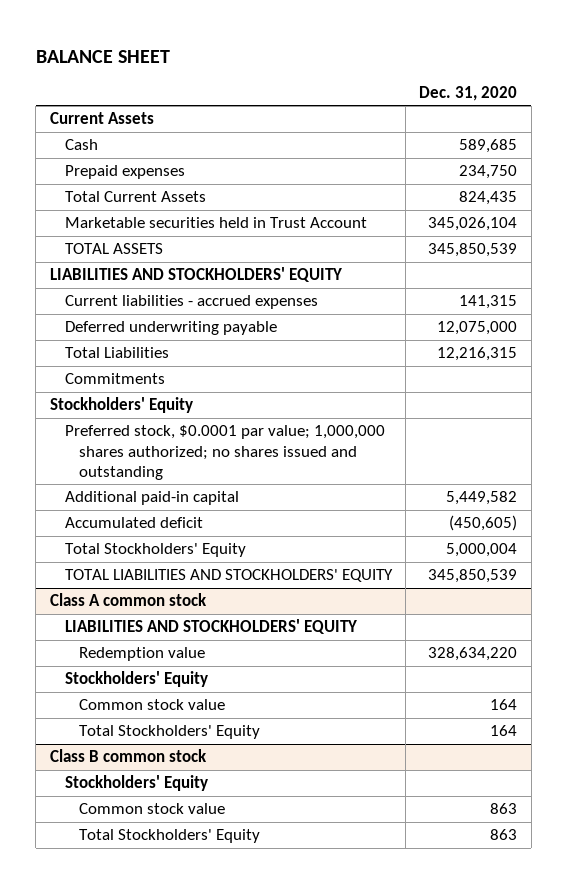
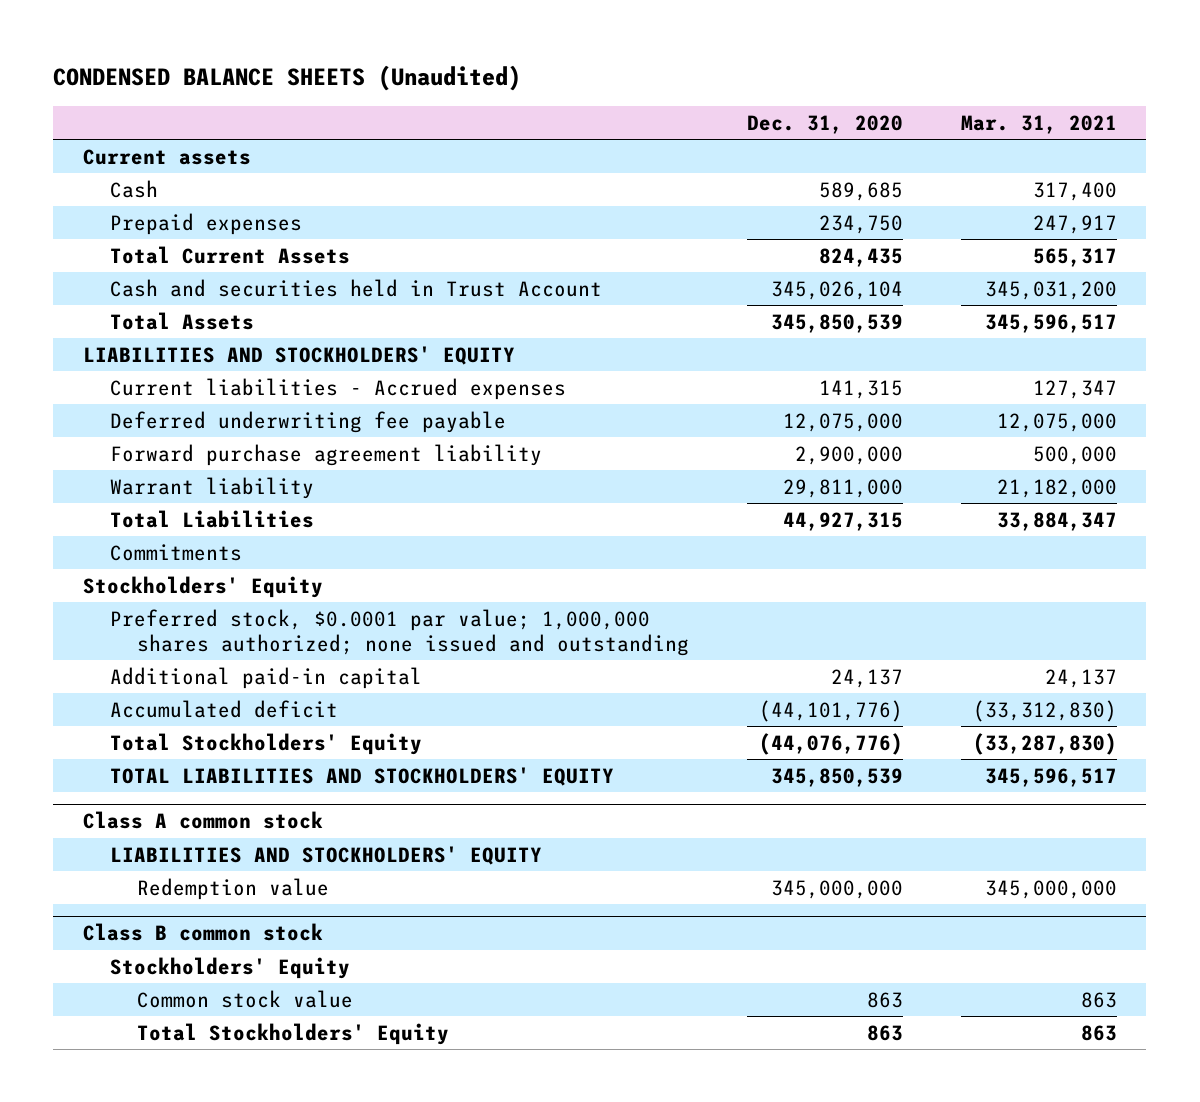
- BALANCE SHEET
+ CONDENSED BALANCE SHEETS (Unaudited)
- | Dec. 31, 2020
+ | Dec. 31, 2020 | Mar. 31, 2021
- Current Assets
+ Current assets
- Marketable securities held in Trust Account | 345,026,104
- TOTAL ASSETS | 345,850,539
+ Cash and securities held in Trust Account | 345,026,104 | 345,031,200
+ Total Assets | 345,850,539 | 345,596,517
- Current liabilities - accrued expenses | 141,315
- Deferred underwriting payable | 12,075,000
- Total Liabilities | 12,216,315
+ Current liabilities - Accrued expenses | 141,315 | 127,347
+ Deferred underwriting fee payable | 12,075,000 | 12,075,000
+ Forward purchase agreement liability | 2,900,000 | 500,000
+ Warrant liability | 29,811,000 | 21,182,000
+ Total Liabilities | 44,927,315 | 33,884,347
- Preferred stock, $0.0001 par value; 1,000,000 shares authorized; no shares issued and outstanding
- Additional paid-in capital | 5,449,582
- Accumulated deficit | (450,605)
- Total Stockholders' Equity | 5,000,004
+ Preferred stock, $0.0001 par value; 1,000,000 shares authorized; none issued and outstanding
+ Additional paid-in capital | 24,137 | 24,137
+ Accumulated deficit | (44,101,776) | (33,312,830)
+ Total Stockholders' Equity | (44,076,776) | (33,287,830)
@ Class A common stock
- Redemption value | 328,634,220
- Stockholders' Equity
- Common stock value | 164
- Total Stockholders' Equity | 164
+ Redemption value | 345,000,000 | 345,000,000

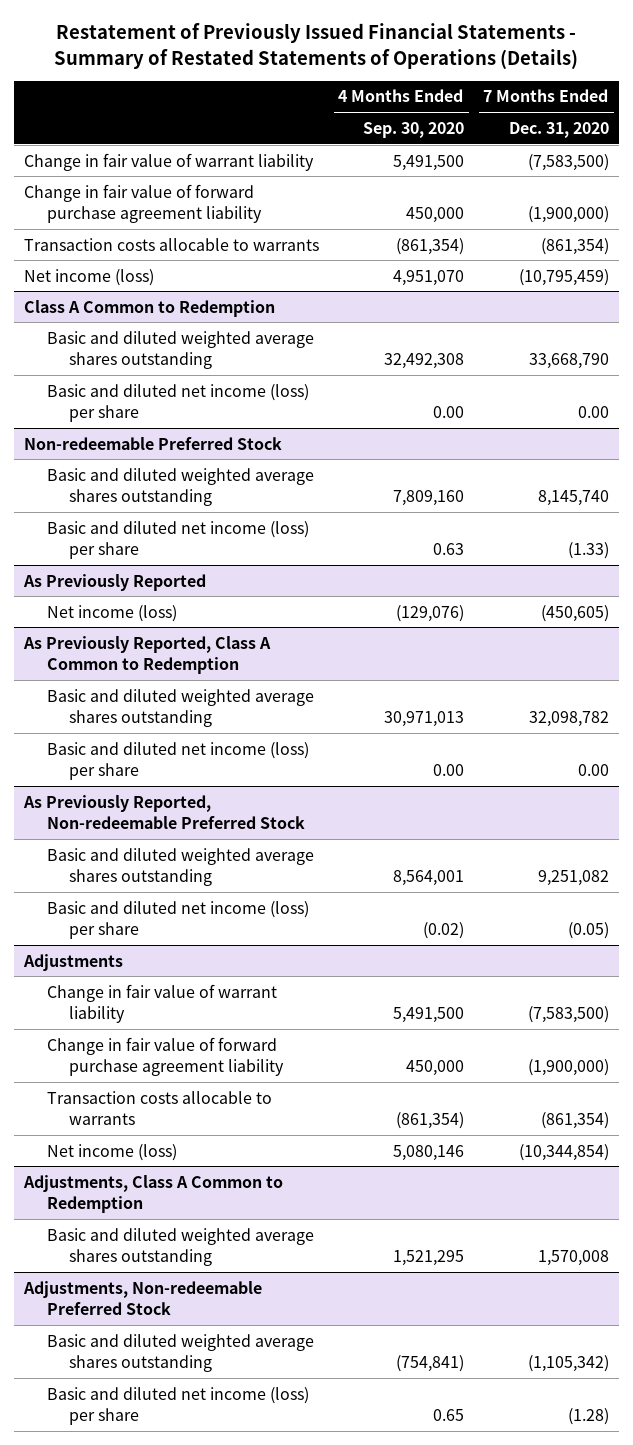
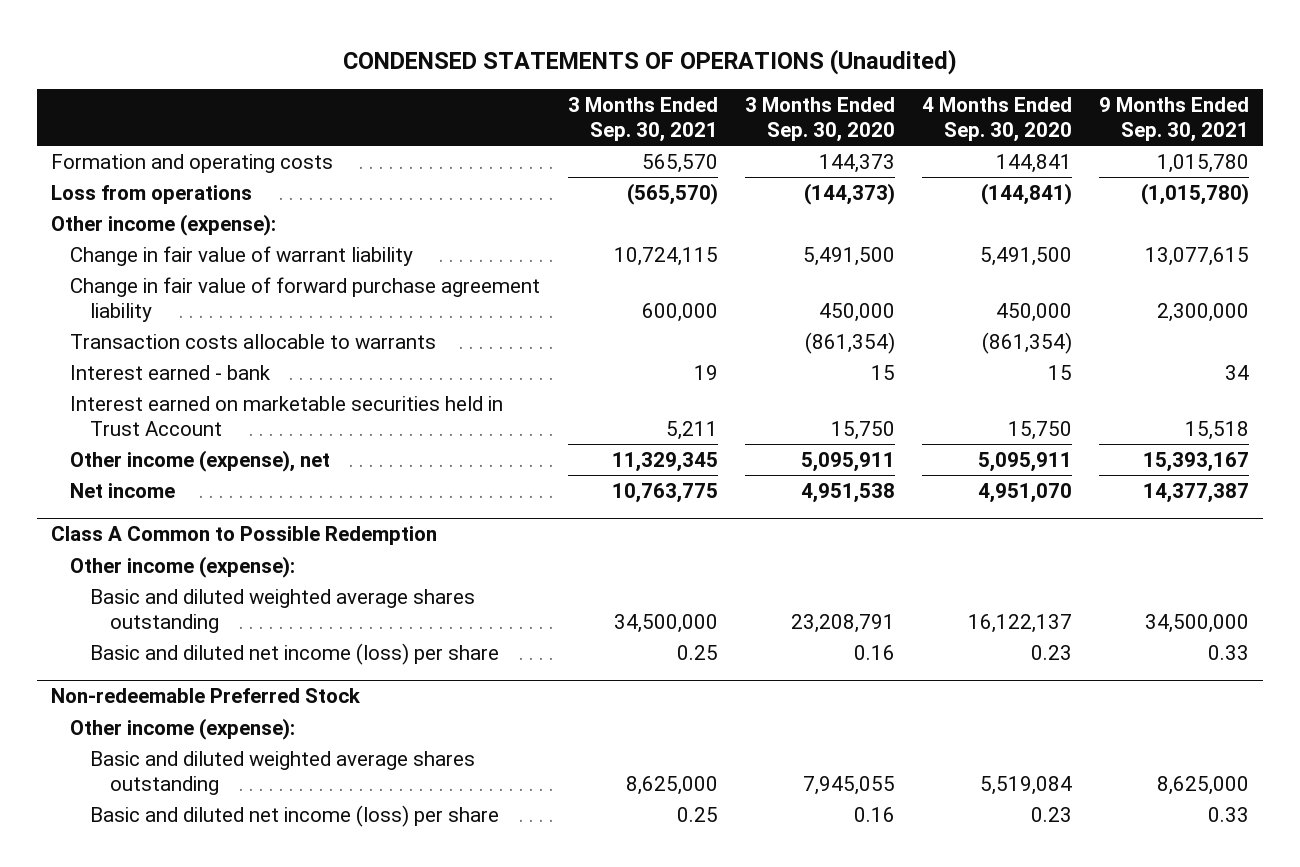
- Restatement of Previously Issued Financial Statements - Summary of Restated Statements of Operations (Details)
+ CONDENSED STATEMENTS OF OPERATIONS (Unaudited)
- | 4 Months Ended Sep. 30, 2020 | 7 Months Ended Dec. 31, 2020
+ | 3 Months Ended Sep. 30, 2021 | 3 Months Ended Sep. 30, 2020 | 4 Months Ended Sep. 30, 2020 | 9 Months Ended Sep. 30, 2021
+ Formation and operating costs | 565,570 | 144,373 | 144,841 | 1,015,780
+ Loss from operations | (565,570) | (144,373) | (144,841) | (1,015,780)
+ Other income (expense):
- Net income (loss) | 4,951,070 | (10,795,459)
- Class A Common to Redemption
- Basic and diluted weighted average shares outstanding | 32,492,308 | 33,668,790
- Basic and diluted net income (loss) per share | 0.00 | 0.00
+ Interest earned - bank | 19 | 15 | 15 | 34
+ Interest earned on marketable securities held in Trust Account | 5,211 | 15,750 | 15,750 | 15,518
+ Other income (expense), net | 11,329,345 | 5,095,911 | 5,095,911 | 15,393,167
+ Net income | 10,763,775 | 4,951,538 | 4,951,070 | 14,377,387
+ Class A Common to Possible Redemption
+ Other income (expense):
+ Basic and diluted weighted average shares outstanding | 34,500,000 | 23,208,791 | 16,122,137 | 34,500,000
+ Basic and diluted net income (loss) per share | 0.25 | 0.16 | 0.23 | 0.33
@ Non-redeemable Preferred Stock
- Basic and diluted weighted average shares outstanding | 7,809,160 | 8,145,740
- Basic and diluted net income (loss) per share | 0.63 | (1.33)
- As Previously Reported
- Net income (loss) | (129,076) | (450,605)
- As Previously Reported, Class A Common to Redemption
- Basic and diluted weighted average shares outstanding | 30,971,013 | 32,098,782
- Basic and diluted net income (loss) per share | 0.00 | 0.00
- As Previously Reported, Non-redeemable Preferred Stock
- Basic and diluted weighted average shares outstanding | 8,564,001 | 9,251,082
- Basic and diluted net income (loss) per share | (0.02) | (0.05)
- Adjustments
- Change in fair value of warrant liability | 5,491,500 | (7,583,500)
- Change in fair value of forward purchase agreement liability | 450,000 | (1,900,000)
- Transaction costs allocable to warrants | (861,354) | (861,354)
- Net income (loss) | 5,080,146 | (10,344,854)
- Adjustments, Class A Common to Redemption
- Basic and diluted weighted average shares outstanding | 1,521,295 | 1,570,008
- Adjustments, Non-redeemable Preferred Stock
- Basic and diluted weighted average shares outstanding | (754,841) | (1,105,342)
- Basic and diluted net income (loss) per share | 0.65 | (1.28)
@ Non-redeemable Preferred Stock
+ Other income (expense):
+ Basic and diluted weighted average shares outstanding | 8,625,000 | 7,945,055 | 5,519,084 | 8,625,000
+ Basic and diluted net income (loss) per share | 0.25 | 0.16 | 0.23 | 0.33

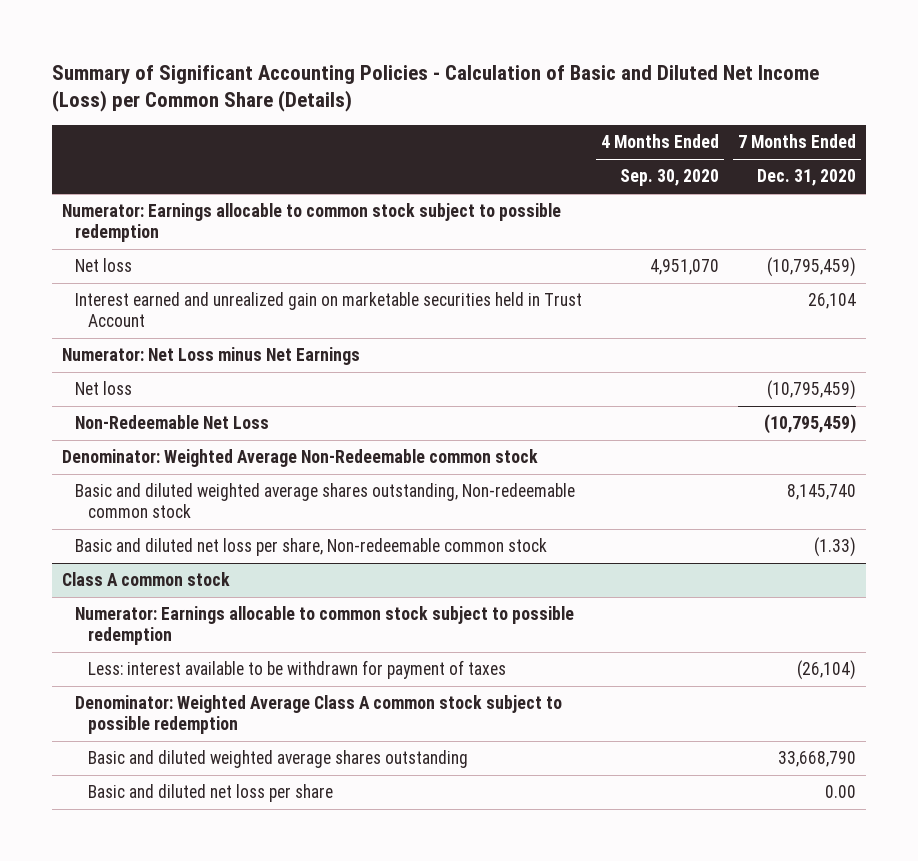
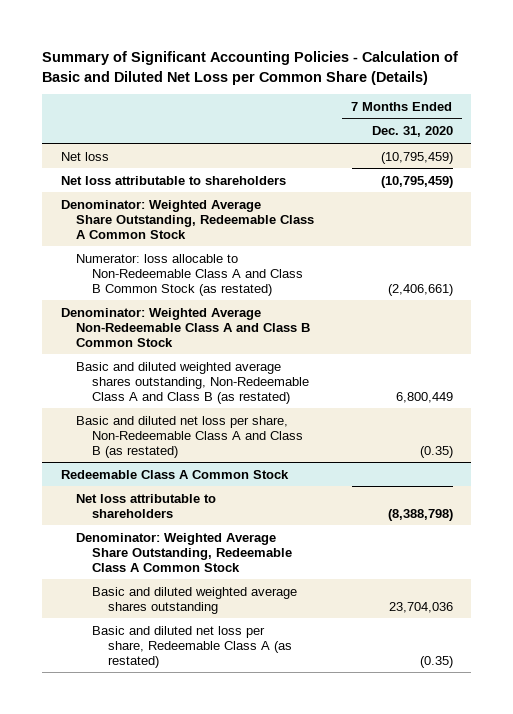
- Summary of Significant Accounting Policies - Calculation of Basic and Diluted Net Income (Loss) per Common Share (Details)
+ Summary of Significant Accounting Policies - Calculation of Basic and Diluted Net Loss per Common Share (Details)
- | 4 Months Ended Sep. 30, 2020 | 7 Months Ended Dec. 31, 2020
+ | 7 Months Ended Dec. 31, 2020
- Numerator: Earnings allocable to common stock subject to possible redemption
- Interest earned and unrealized gain on marketable securities held in Trust Account | | 26,104
- Numerator: Net Loss minus Net Earnings
- Net loss | | (10,795,459)
- Non-Redeemable Net Loss | | (10,795,459)
- Denominator: Weighted Average Non-Redeemable common stock
- Basic and diluted weighted average shares outstanding, Non-redeemable common stock | | 8,145,740
- Basic and diluted net loss per share, Non-redeemable common stock | | (1.33)
- Class A common stock
- Numerator: Earnings allocable to common stock subject to possible redemption
- Less: interest available to be withdrawn for payment of taxes | | (26,104)
- Denominator: Weighted Average Class A common stock subject to possible redemption
- Basic and diluted weighted average shares outstanding | | 33,668,790
- Basic and diluted net loss per share | | 0.00
+ Net loss attributable to shareholders | (10,795,459)
+ Denominator: Weighted Average Share Outstanding, Redeemable Class A Common Stock
+ Numerator: loss allocable to Non-Redeemable Class A and Class B Common Stock (as restated) | (2,406,661)
+ Denominator: Weighted Average Non-Redeemable Class A and Class B Common Stock
+ Basic and diluted weighted average shares outstanding, Non-Redeemable Class A and Class B (as restated) | 6,800,449
+ Basic and diluted net loss per share, Non-Redeemable Class A and Class B (as restated) | (0.35)
+ Redeemable Class A Common Stock
+ Net loss attributable to shareholders | (8,388,798)
+ Denominator: Weighted Average Share Outstanding, Redeemable Class A Common Stock
+ Basic and diluted weighted average shares outstanding | 23,704,036
+ Basic and diluted net loss per share, Redeemable Class A (as restated) | (0.35)

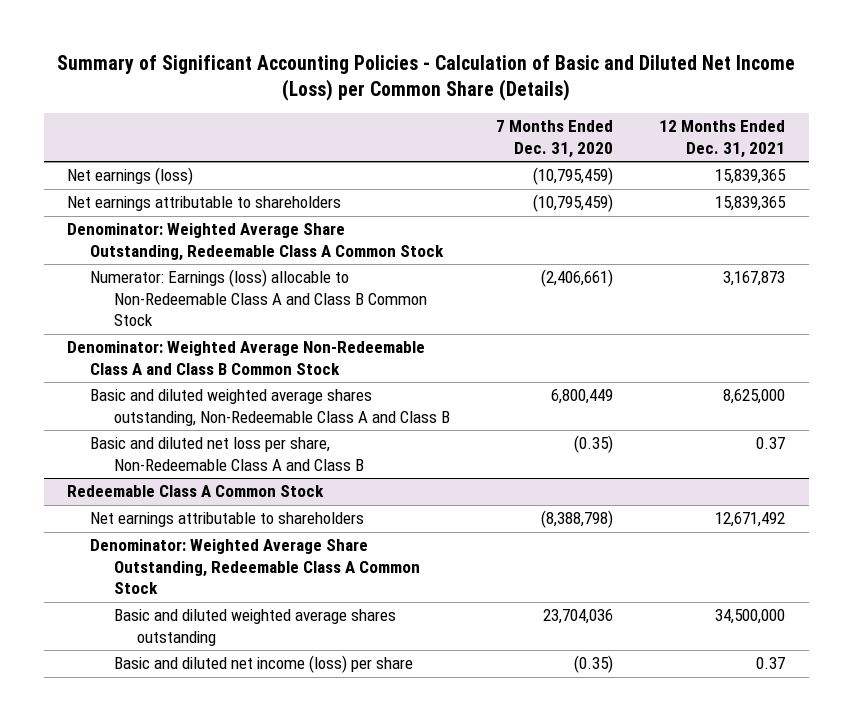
- Summary of Significant Accounting Policies - Calculation of Basic and Diluted Net Loss per Common Share (Details)
+ Summary of Significant Accounting Policies - Calculation of Basic and Diluted Net Income (Loss) per Common Share (Details)
- | 7 Months Ended Dec. 31, 2020
+ | 7 Months Ended Dec. 31, 2020 | 12 Months Ended Dec. 31, 2021
- Net loss | (10,795,459)
- Net loss attributable to shareholders | (10,795,459)
+ Net earnings (loss) | (10,795,459) | 15,839,365
+ Net earnings attributable to shareholders | (10,795,459) | 15,839,365
- Numerator: loss allocable to Non-Redeemable Class A and Class B Common Stock (as restated) | (2,406,661)
+ Numerator: Earnings (loss) allocable to Non-Redeemable Class A and Class B Common Stock | (2,406,661) | 3,167,873
- Basic and diluted weighted average shares outstanding, Non-Redeemable Class A and Class B (as restated) | 6,800,449
- Basic and diluted net loss per share, Non-Redeemable Class A and Class B (as restated) | (0.35)
+ Basic and diluted weighted average shares outstanding, Non-Redeemable Class A and Class B | 6,800,449 | 8,625,000
+ Basic and diluted net loss per share, Non-Redeemable Class A and Class B | (0.35) | 0.37
@ Redeemable Class A Common Stock
- Net loss attributable to shareholders | (8,388,798)
+ Net earnings attributable to shareholders | (8,388,798) | 12,671,492
- Basic and diluted net loss per share, Redeemable Class A (as restated) | (0.35)
+ Basic and diluted net income (loss) per share | (0.35) | 0.37

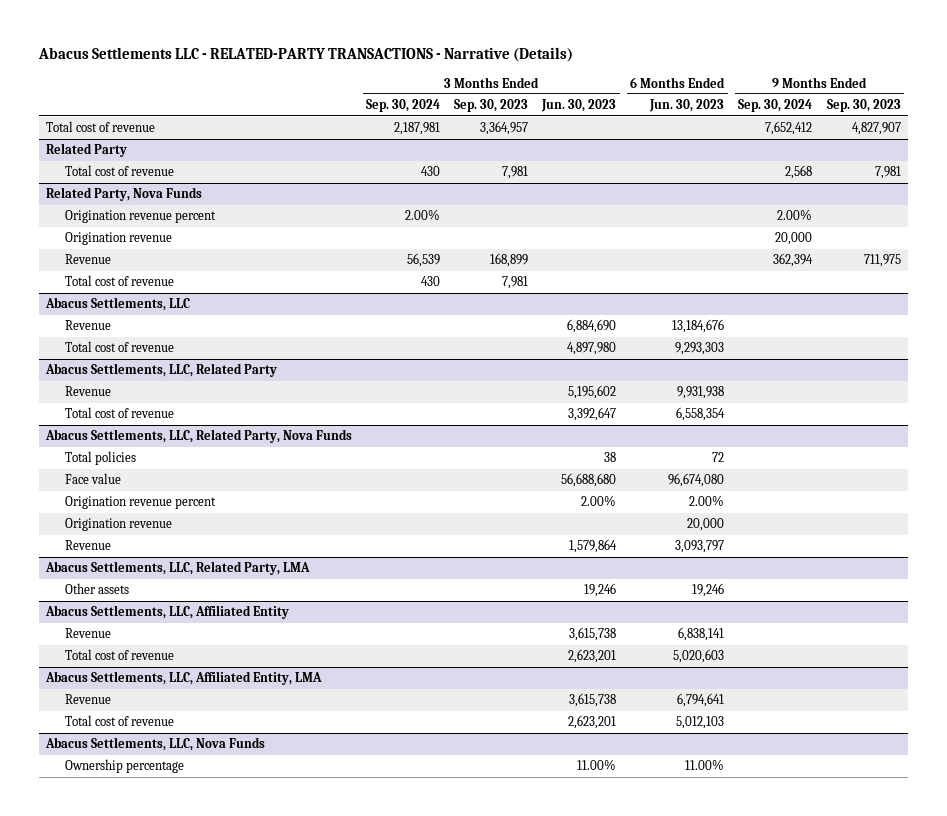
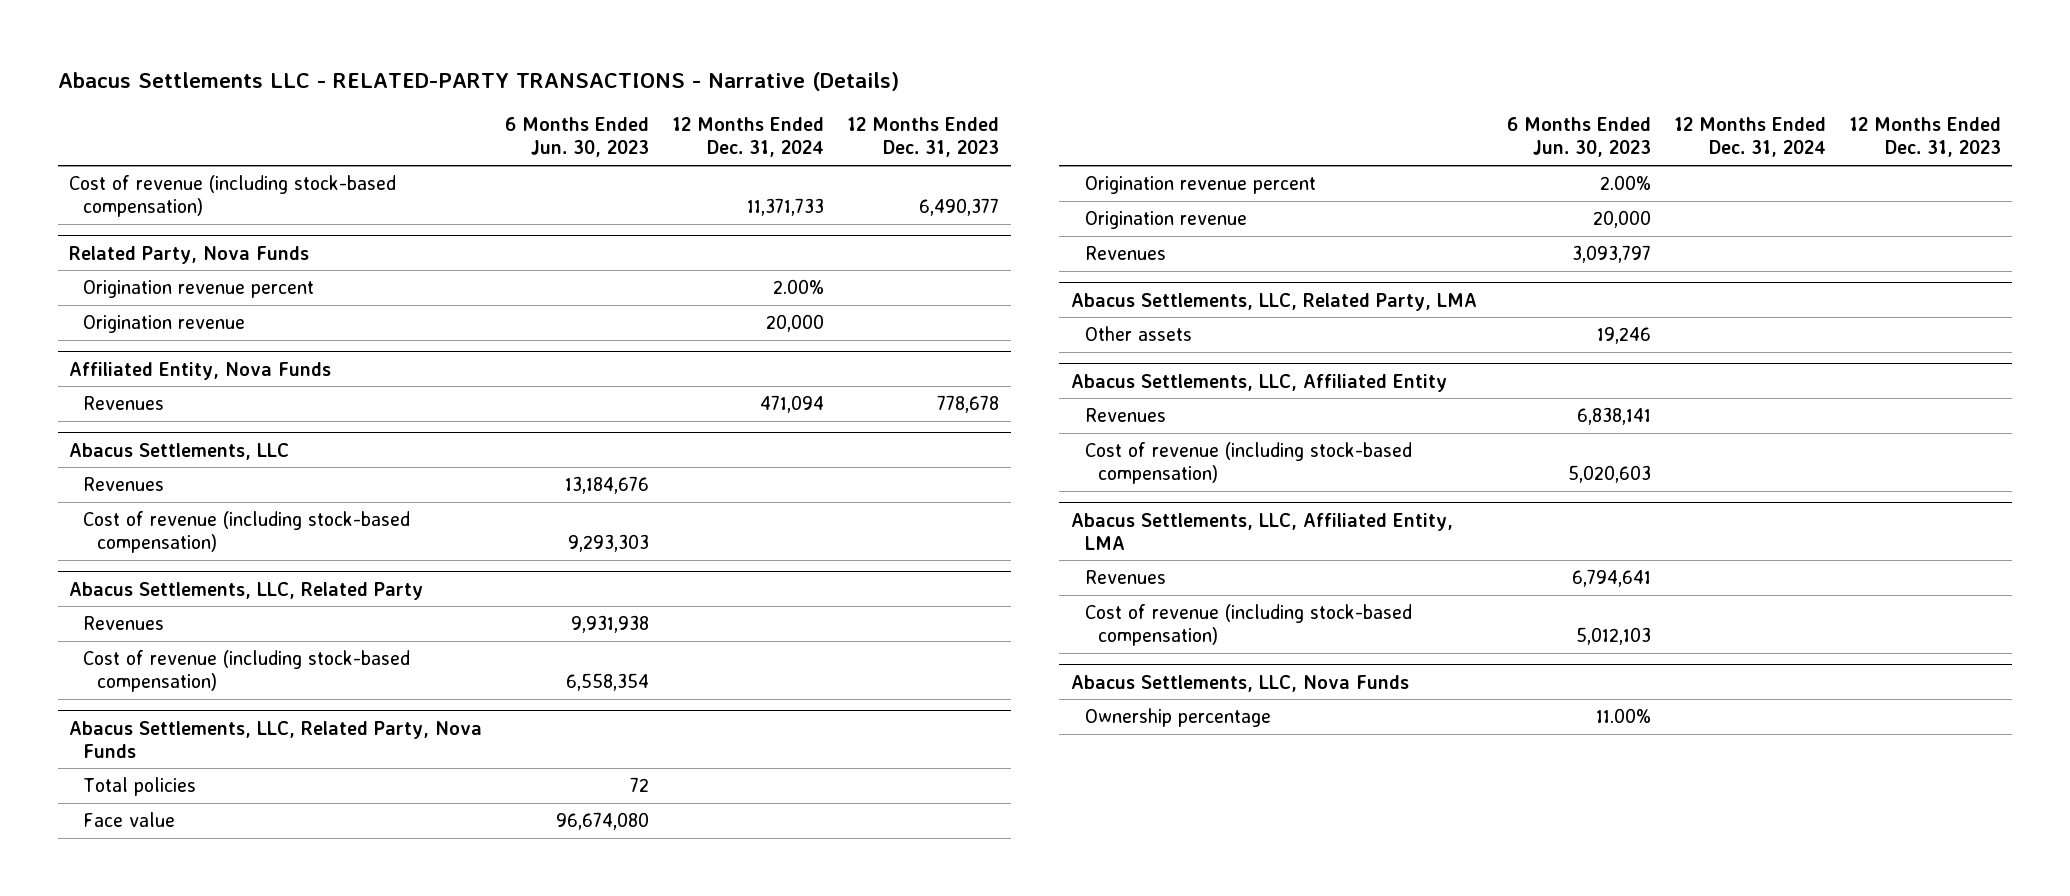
- | 3 Months Ended Sep. 30, 2024 | 3 Months Ended Sep. 30, 2023 | 3 Months Ended Jun. 30, 2023 | 6 Months Ended Jun. 30, 2023 | 9 Months Ended Sep. 30, 2024 | 9 Months Ended Sep. 30, 2023
+ | 6 Months Ended Jun. 30, 2023 | 12 Months Ended Dec. 31, 2024 | 12 Months Ended Dec. 31, 2023
- Total cost of revenue | 2,187,981 | 3,364,957 | | | 7,652,412 | 4,827,907
- Related Party
- Total cost of revenue | 430 | 7,981 | | | 2,568 | 7,981
+ Cost of revenue (including stock-based compensation) | | 11,371,733 | 6,490,377
@ Related Party, Nova Funds
- Revenue | 56,539 | 168,899 | | | 362,394 | 711,975
- Total cost of revenue | 430 | 7,981 | | | |
+ Affiliated Entity, Nova Funds
+ Revenues | | 471,094 | 778,678
@ Abacus Settlements, LLC
- Revenue | | | 6,884,690 | 13,184,676 | |
- Total cost of revenue | | | 4,897,980 | 9,293,303 | |
+ Revenues | 13,184,676 | |
+ Cost of revenue (including stock-based compensation) | 9,293,303 | |
@ Abacus Settlements, LLC, Related Party
- Revenue | | | 5,195,602 | 9,931,938 | |
- Total cost of revenue | | | 3,392,647 | 6,558,354 | |
+ Revenues | 9,931,938 | |
+ Cost of revenue (including stock-based compensation) | 6,558,354 | |
@ Abacus Settlements, LLC, Related Party, Nova Funds
- Revenue | | | 1,579,864 | 3,093,797 | |
+ Revenues | 3,093,797 | |
@ Abacus Settlements, LLC, Affiliated Entity
- Revenue | | | 3,615,738 | 6,838,141 | |
- Total cost of revenue | | | 2,623,201 | 5,020,603 | |
+ Revenues | 6,838,141 | |
+ Cost of revenue (including stock-based compensation) | 5,020,603 | |
@ Abacus Settlements, LLC, Affiliated Entity, LMA
- Revenue | | | 3,615,738 | 6,794,641 | |
- Total cost of revenue | | | 2,623,201 | 5,012,103 | |
+ Revenues | 6,794,641 | |
+ Cost of revenue (including stock-based compensation) | 5,012,103 | |

